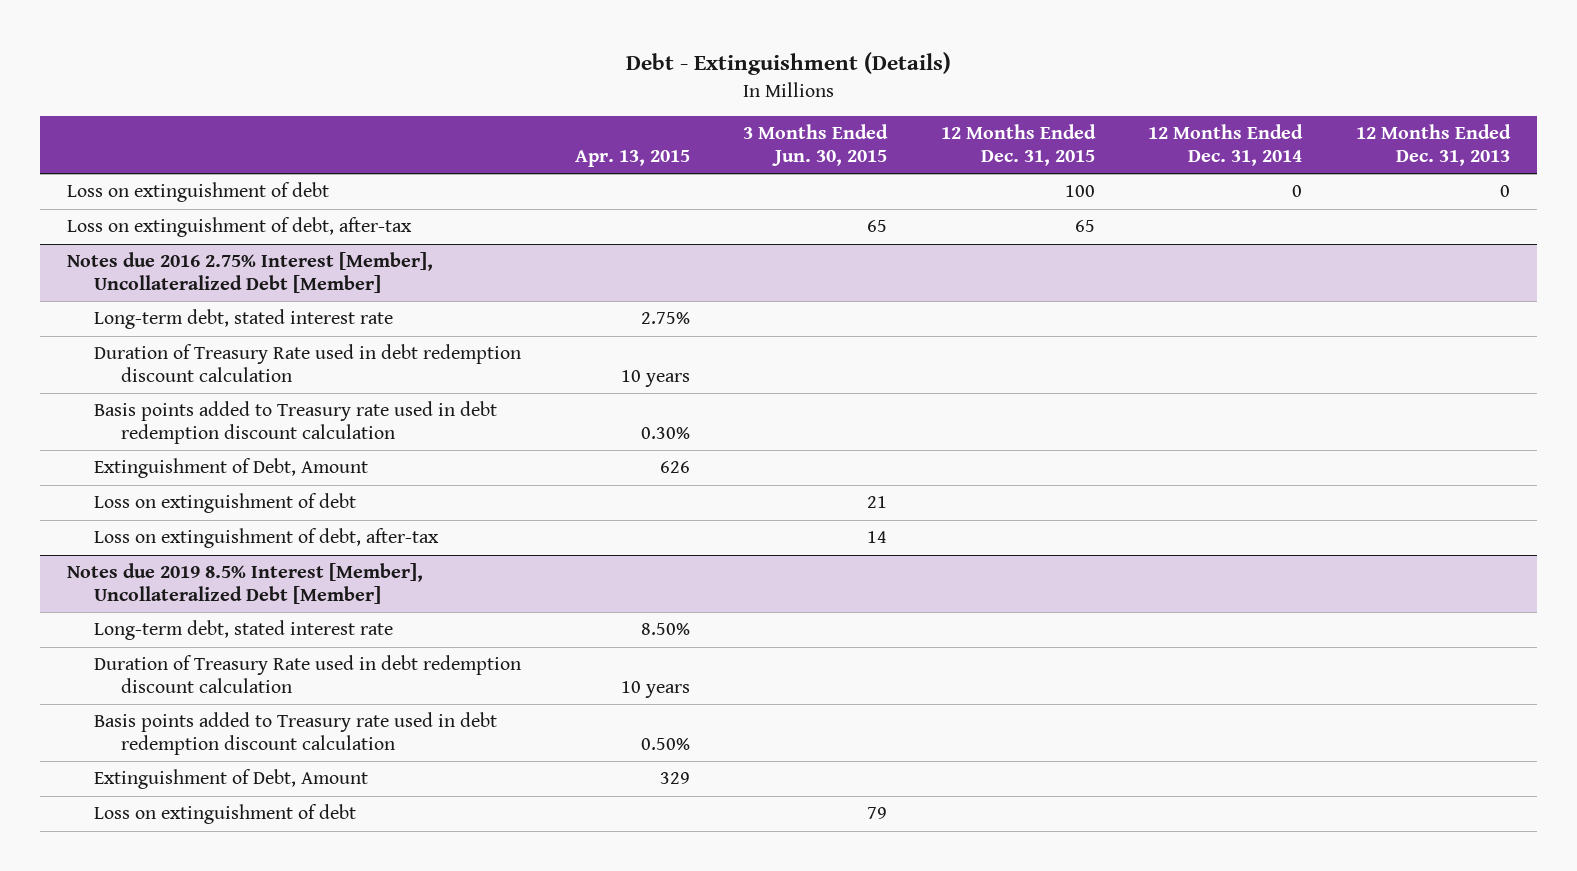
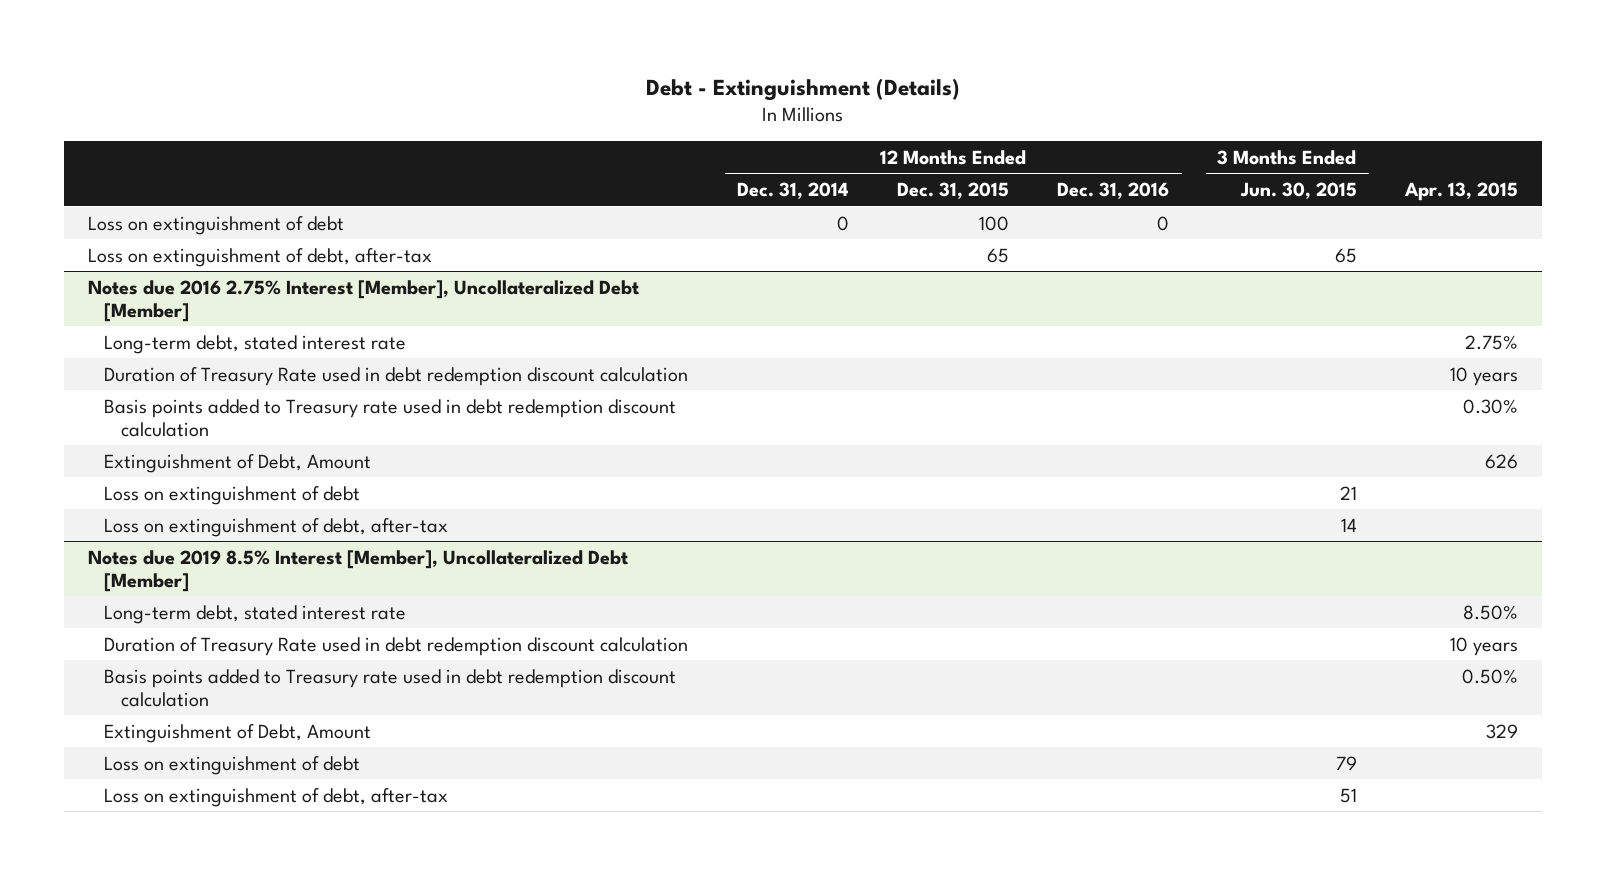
- | Apr. 13, 2015 | 3 Months Ended Jun. 30, 2015 | 12 Months Ended Dec. 31, 2015 | 12 Months Ended Dec. 31, 2014 | 12 Months Ended Dec. 31, 2013
+ | 12 Months Ended Dec. 31, 2014 | 12 Months Ended Dec. 31, 2015 | 12 Months Ended Dec. 31, 2016 | 3 Months Ended Jun. 30, 2015 | Apr. 13, 2015
@ Notes due 2019 8.5% Interest [Member], Uncollateralized Debt [Member]
+ Loss on extinguishment of debt, after-tax | | | | 51 |

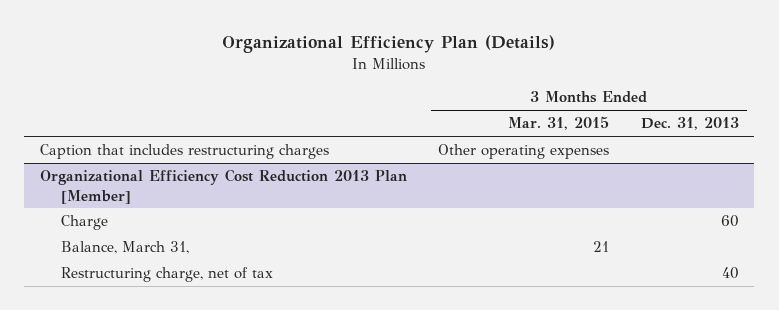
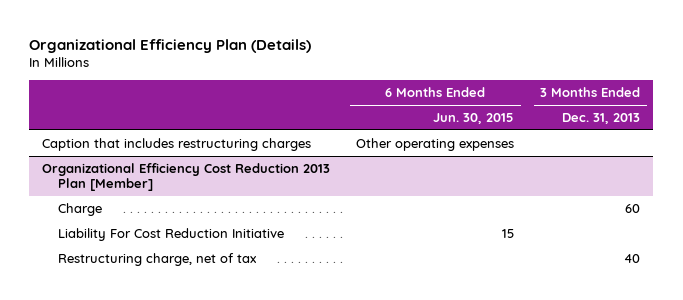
- | 3 Months Ended Mar. 31, 2015 | 3 Months Ended Dec. 31, 2013
+ | 6 Months Ended Jun. 30, 2015 | 3 Months Ended Dec. 31, 2013
@ Organizational Efficiency Cost Reduction 2013 Plan [Member]
- Balance, March 31, | 21 |
+ Liability For Cost Reduction Initiative | 15 |

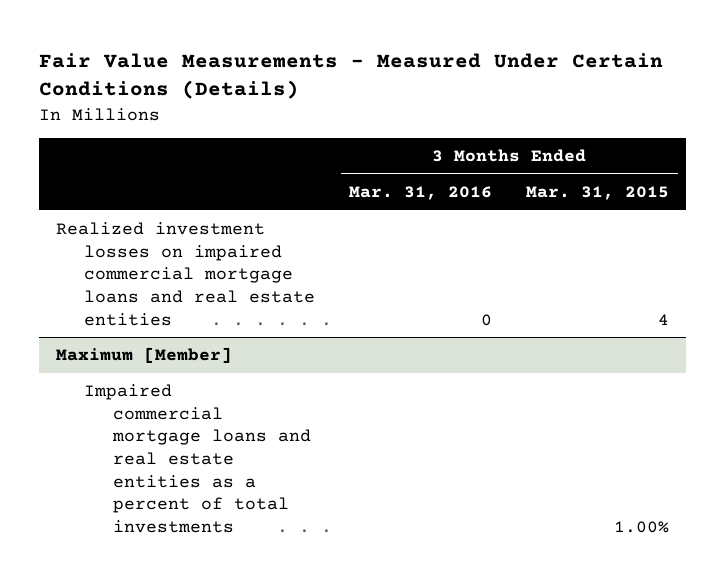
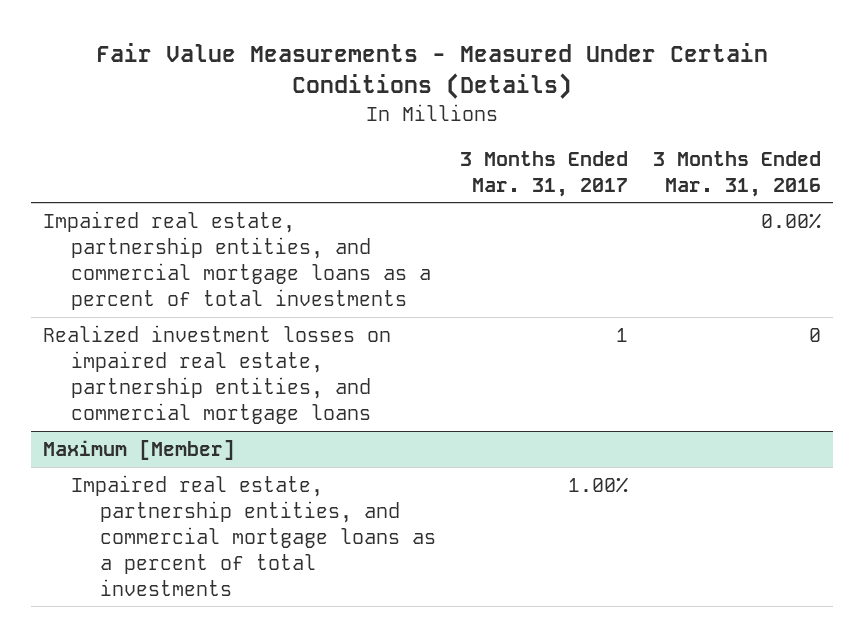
- | 3 Months Ended Mar. 31, 2016 | 3 Months Ended Mar. 31, 2015
+ | 3 Months Ended Mar. 31, 2017 | 3 Months Ended Mar. 31, 2016
- Realized investment losses on impaired commercial mortgage loans and real estate entities | 0 | 4
+ Impaired real estate, partnership entities, and commercial mortgage loans as a percent of total investments | | 0.00%
+ Realized investment losses on impaired real estate, partnership entities, and commercial mortgage loans | 1 | 0
@ Maximum [Member]
- Impaired commercial mortgage loans and real estate entities as a percent of total investments | | 1.00%
+ Impaired real estate, partnership entities, and commercial mortgage loans as a percent of total investments | 1.00% |

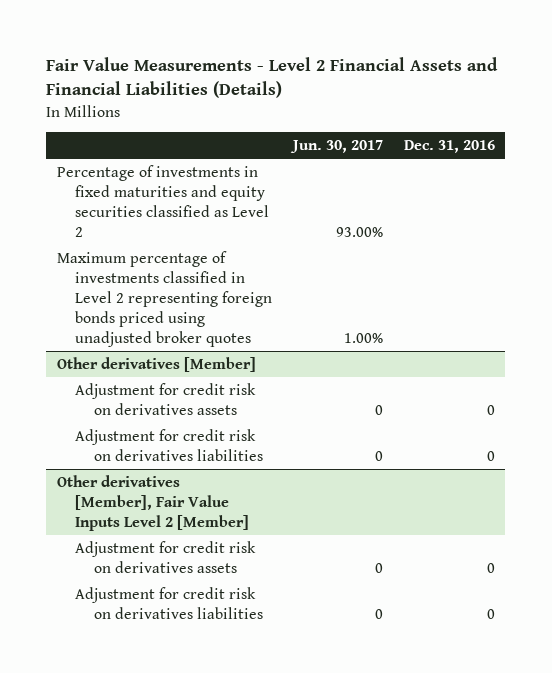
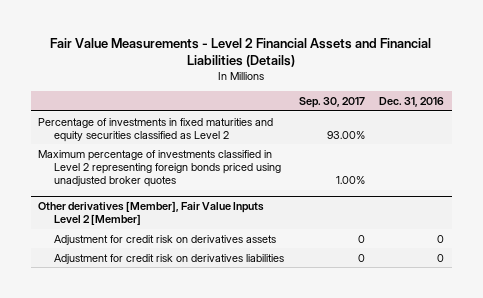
- | Jun. 30, 2017 | Dec. 31, 2016
+ | Sep. 30, 2017 | Dec. 31, 2016
- Other derivatives [Member]
- Adjustment for credit risk on derivatives assets | 0 | 0
- Adjustment for credit risk on derivatives liabilities | 0 | 0

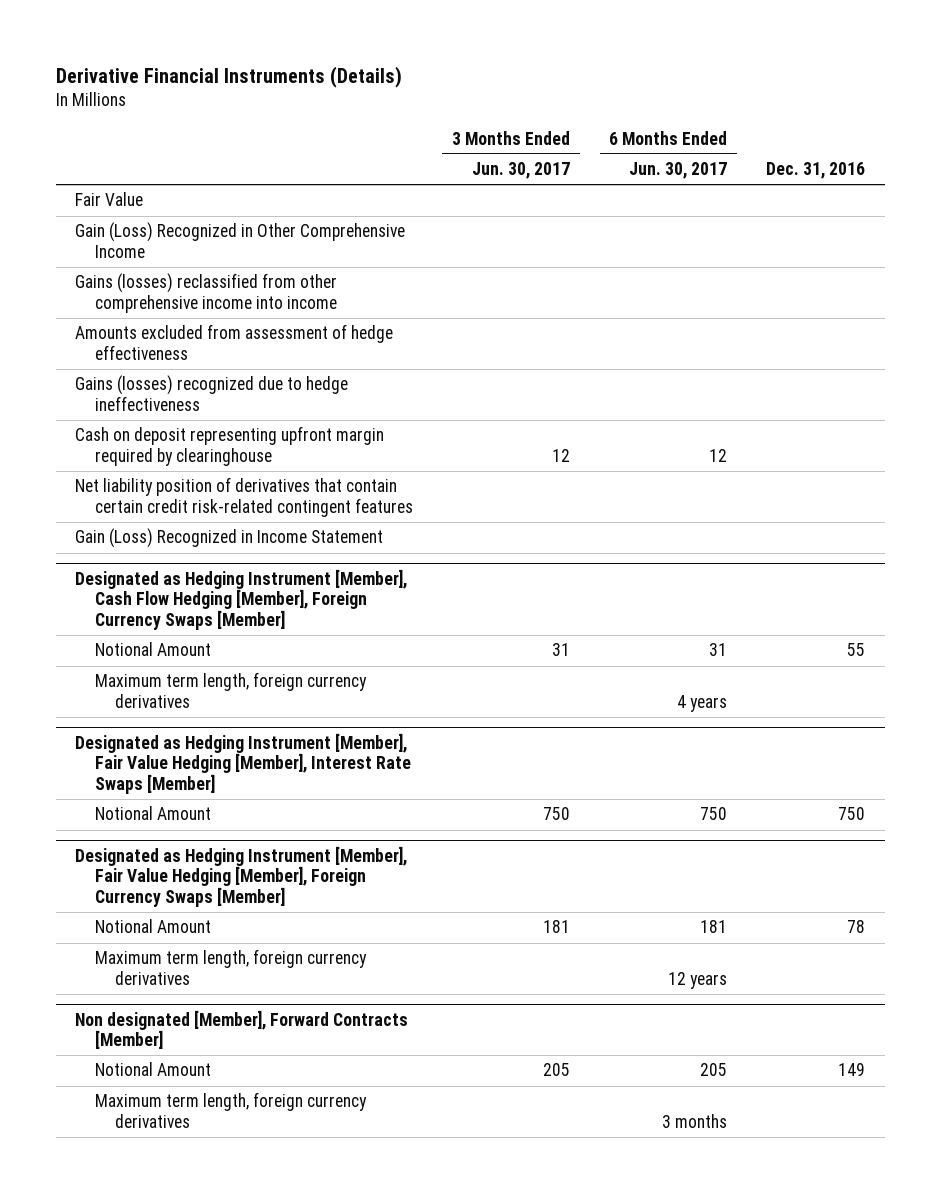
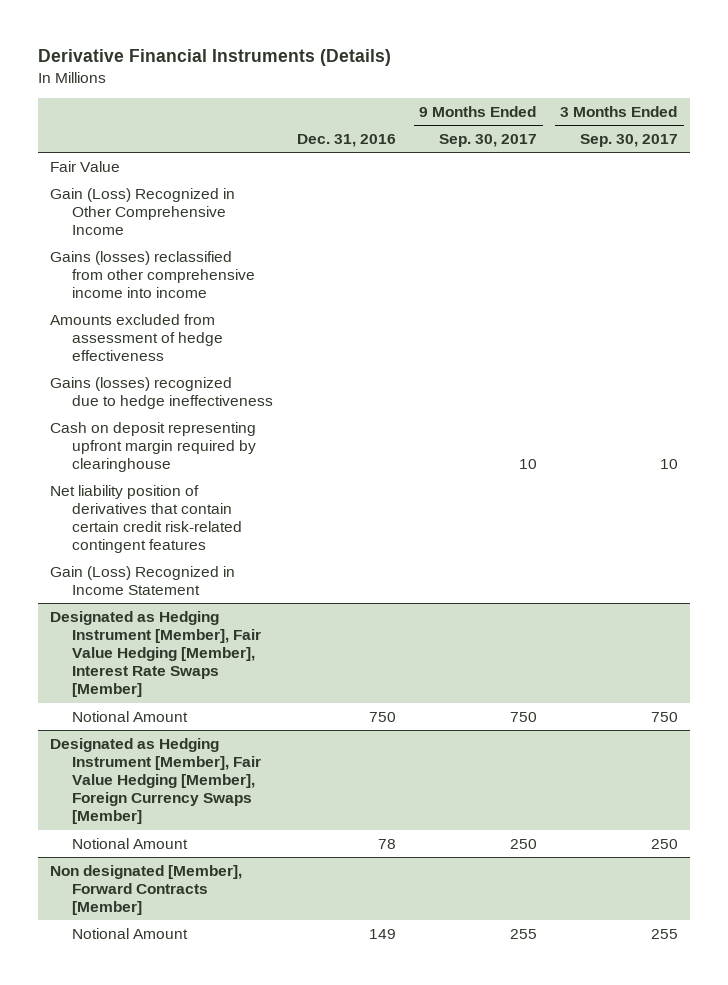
- | 3 Months Ended Jun. 30, 2017 | 6 Months Ended Jun. 30, 2017 | Dec. 31, 2016
+ | Dec. 31, 2016 | 9 Months Ended Sep. 30, 2017 | 3 Months Ended Sep. 30, 2017
- Designated as Hedging Instrument [Member], Cash Flow Hedging [Member], Foreign Currency Swaps [Member]
- Notional Amount | 31 | 31 | 55
- Maximum term length, foreign currency derivatives | | 4 years |
@ Designated as Hedging Instrument [Member], Fair Value Hedging [Member], Foreign Currency Swaps [Member]
- Maximum term length, foreign currency derivatives | | 12 years |
@ Non designated [Member], Forward Contracts [Member]
- Maximum term length, foreign currency derivatives | | 3 months |

